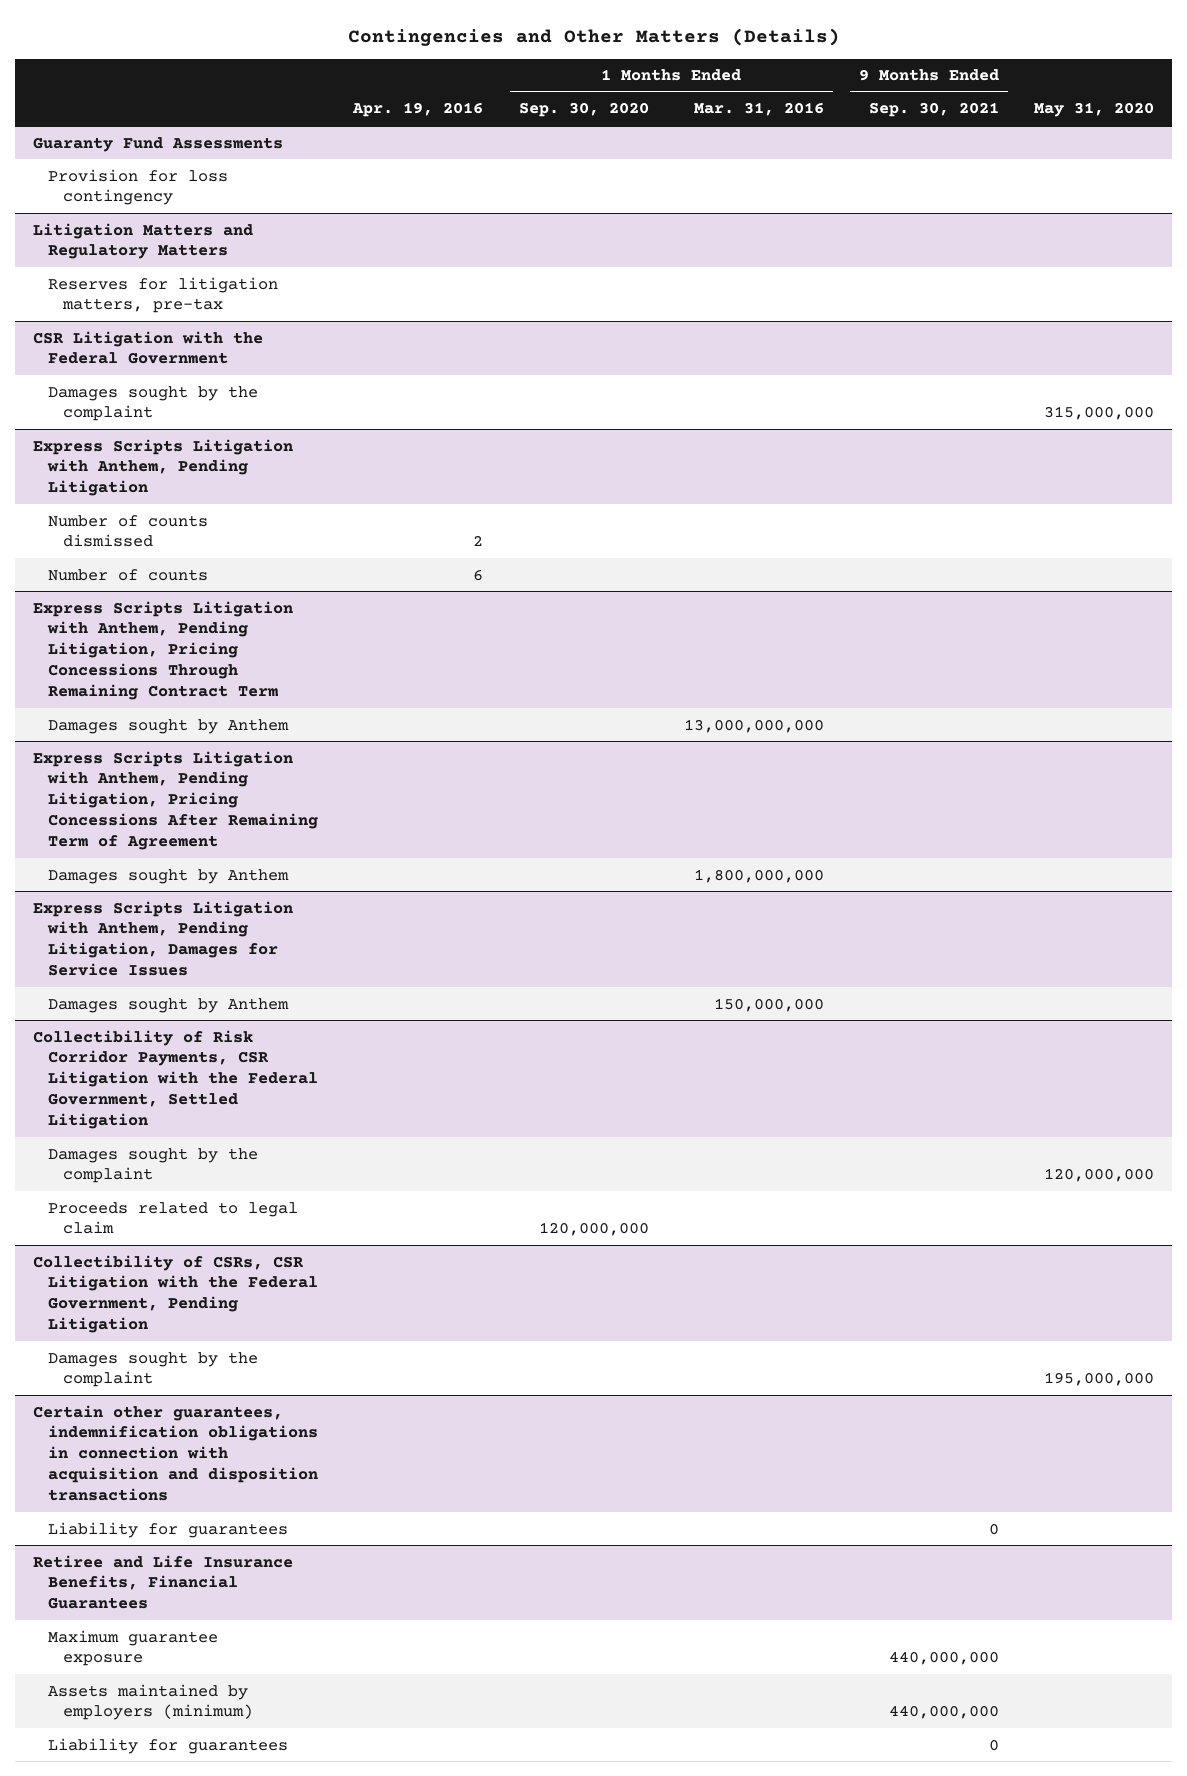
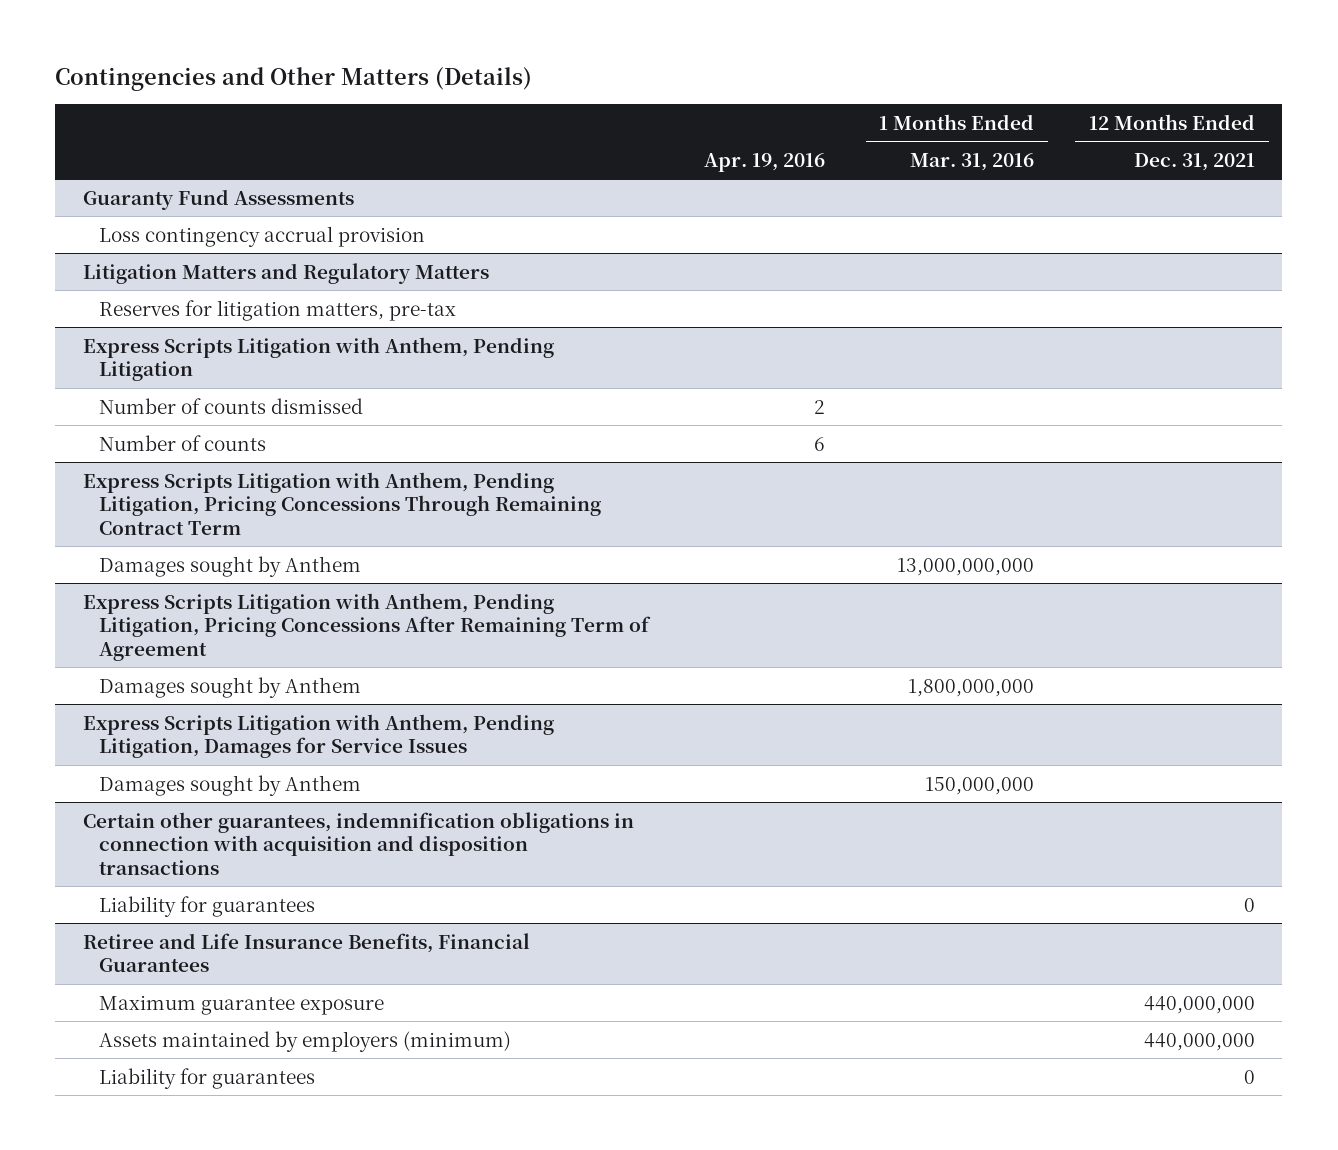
- | Apr. 19, 2016 | 1 Months Ended Sep. 30, 2020 | 1 Months Ended Mar. 31, 2016 | 9 Months Ended Sep. 30, 2021 | May 31, 2020
+ | Apr. 19, 2016 | 1 Months Ended Mar. 31, 2016 | 12 Months Ended Dec. 31, 2021
@ Guaranty Fund Assessments
- Provision for loss contingency
+ Loss contingency accrual provision
- CSR Litigation with the Federal Government
- Damages sought by the complaint | | | | | 315,000,000
- Collectibility of Risk Corridor Payments, CSR Litigation with the Federal Government, Settled Litigation
- Damages sought by the complaint | | | | | 120,000,000
- Proceeds related to legal claim | | 120,000,000 | | |
- Collectibility of CSRs, CSR Litigation with the Federal Government, Pending Litigation
- Damages sought by the complaint | | | | | 195,000,000

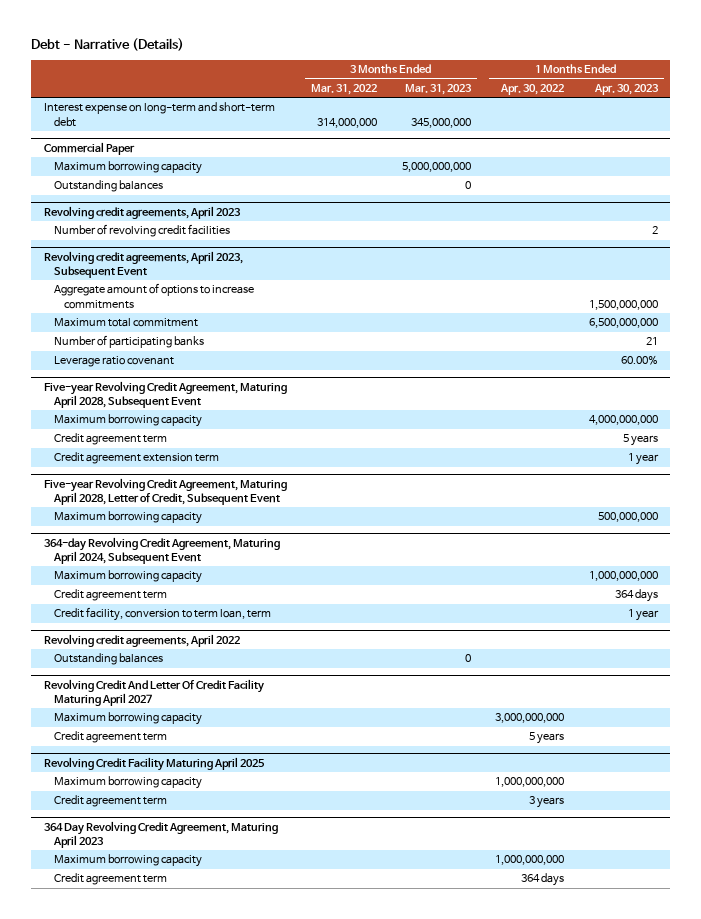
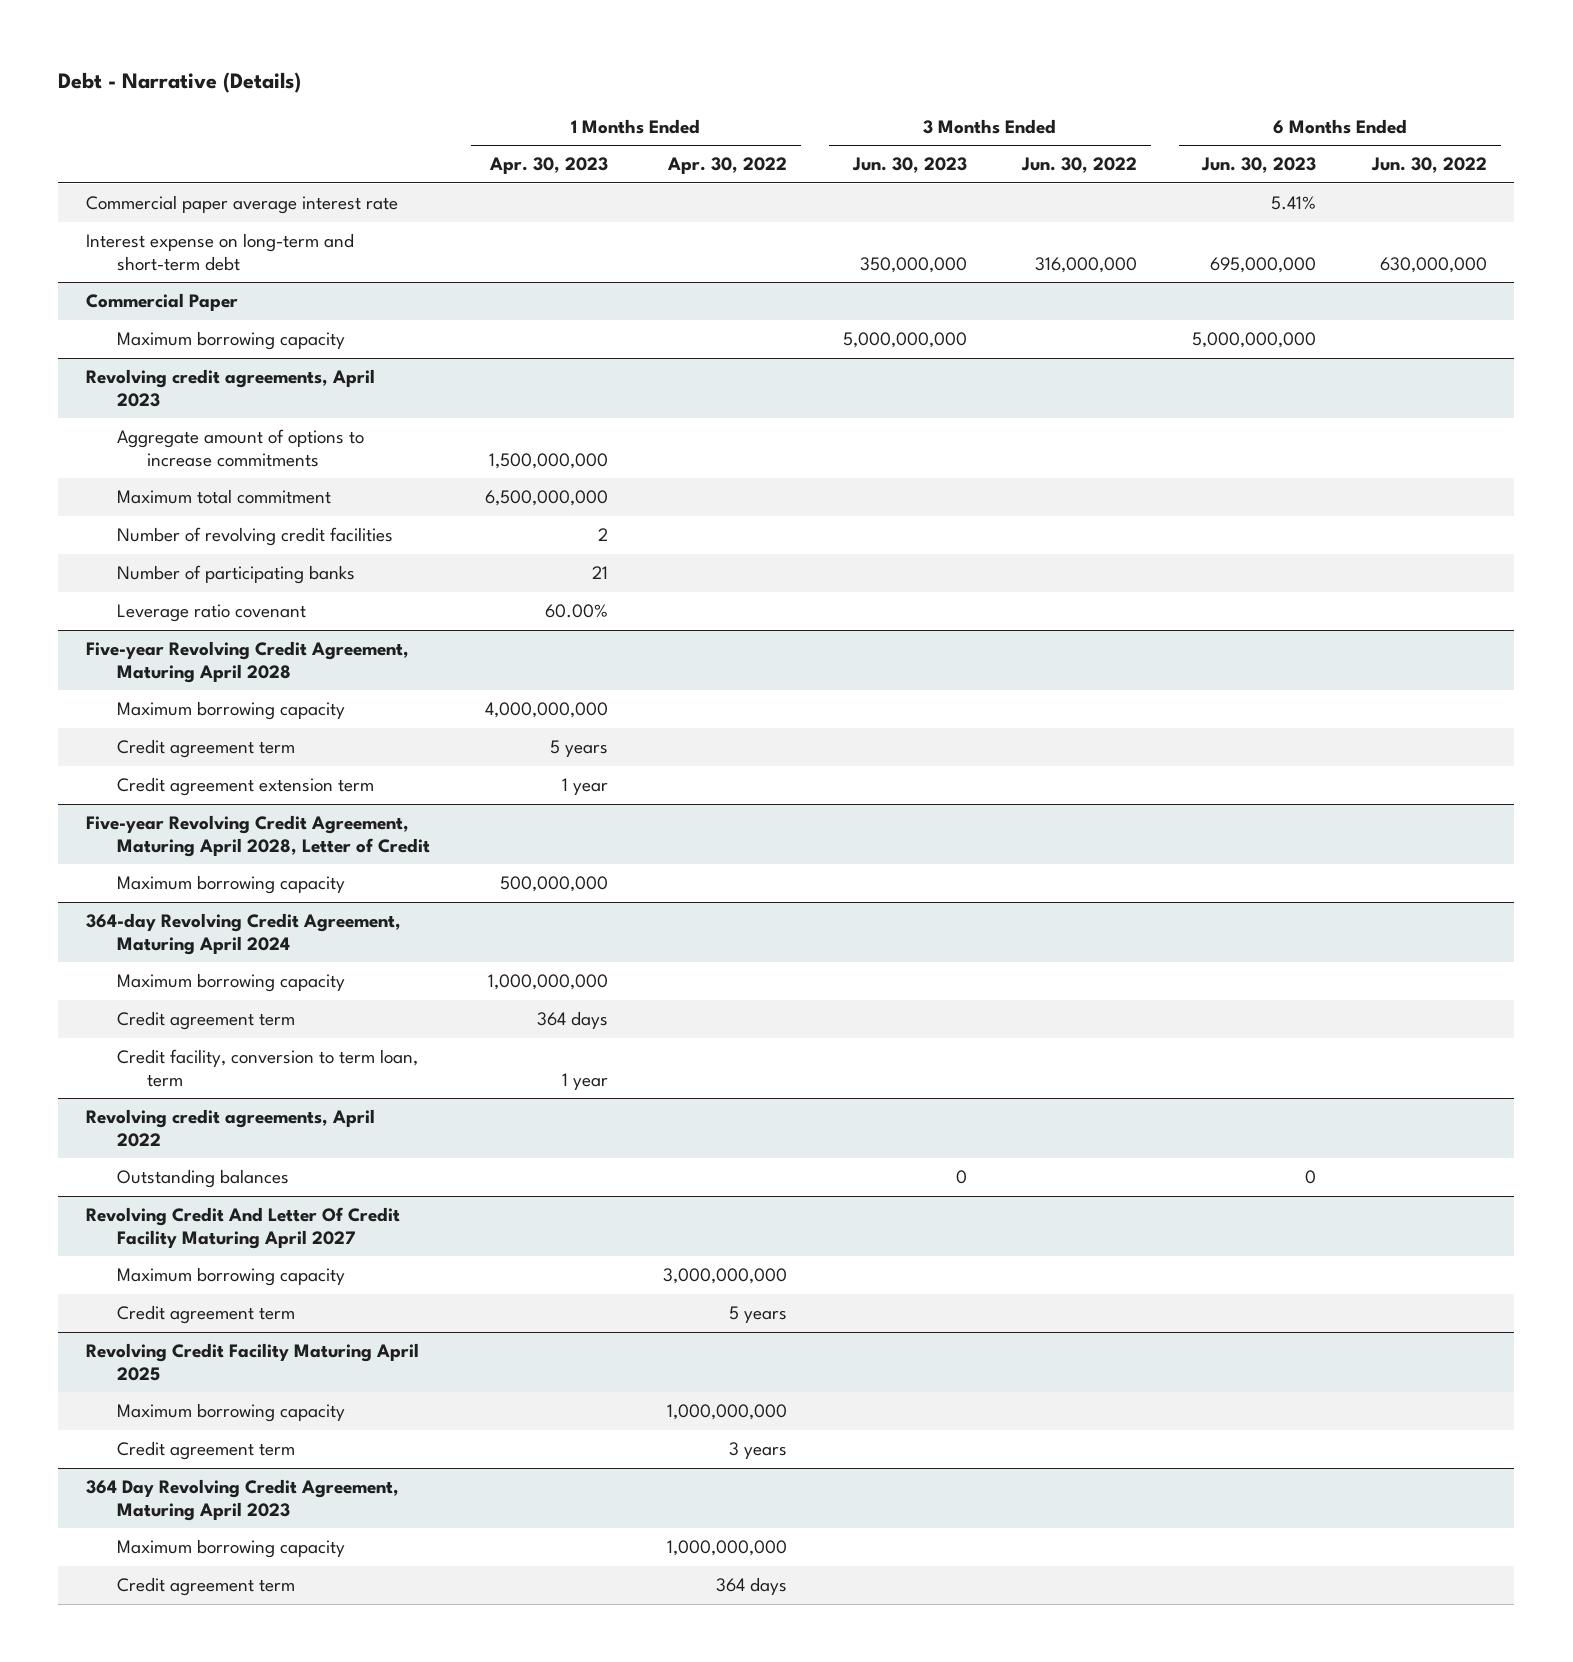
- | 3 Months Ended Mar. 31, 2022 | 3 Months Ended Mar. 31, 2023 | 1 Months Ended Apr. 30, 2022 | 1 Months Ended Apr. 30, 2023
+ | 1 Months Ended Apr. 30, 2023 | 1 Months Ended Apr. 30, 2022 | 3 Months Ended Jun. 30, 2023 | 3 Months Ended Jun. 30, 2022 | 6 Months Ended Jun. 30, 2023 | 6 Months Ended Jun. 30, 2022
+ Commercial paper average interest rate | | | | | 5.41% |
@ Commercial Paper
- Outstanding balances | | 0 | |
@ Revolving credit agreements, April 2023
+ Aggregate amount of options to increase commitments | 1,500,000,000 | | | | |
+ Maximum total commitment | 6,500,000,000 | | | | |
- Revolving credit agreements, April 2023, Subsequent Event
- Aggregate amount of options to increase commitments | | | | 1,500,000,000
- Maximum total commitment | | | | 6,500,000,000
- Number of participating banks | | | | 21
- Leverage ratio covenant | | | | 60.00%
- Five-year Revolving Credit Agreement, Maturing April 2028, Subsequent Event
@ Revolving credit agreements, April 2023
+ Number of participating banks | 21 | | | | |
+ Leverage ratio covenant | 60.00% | | | | |
+ Five-year Revolving Credit Agreement, Maturing April 2028
- Five-year Revolving Credit Agreement, Maturing April 2028, Letter of Credit, Subsequent Event
+ Five-year Revolving Credit Agreement, Maturing April 2028, Letter of Credit
- 364-day Revolving Credit Agreement, Maturing April 2024, Subsequent Event
+ 364-day Revolving Credit Agreement, Maturing April 2024

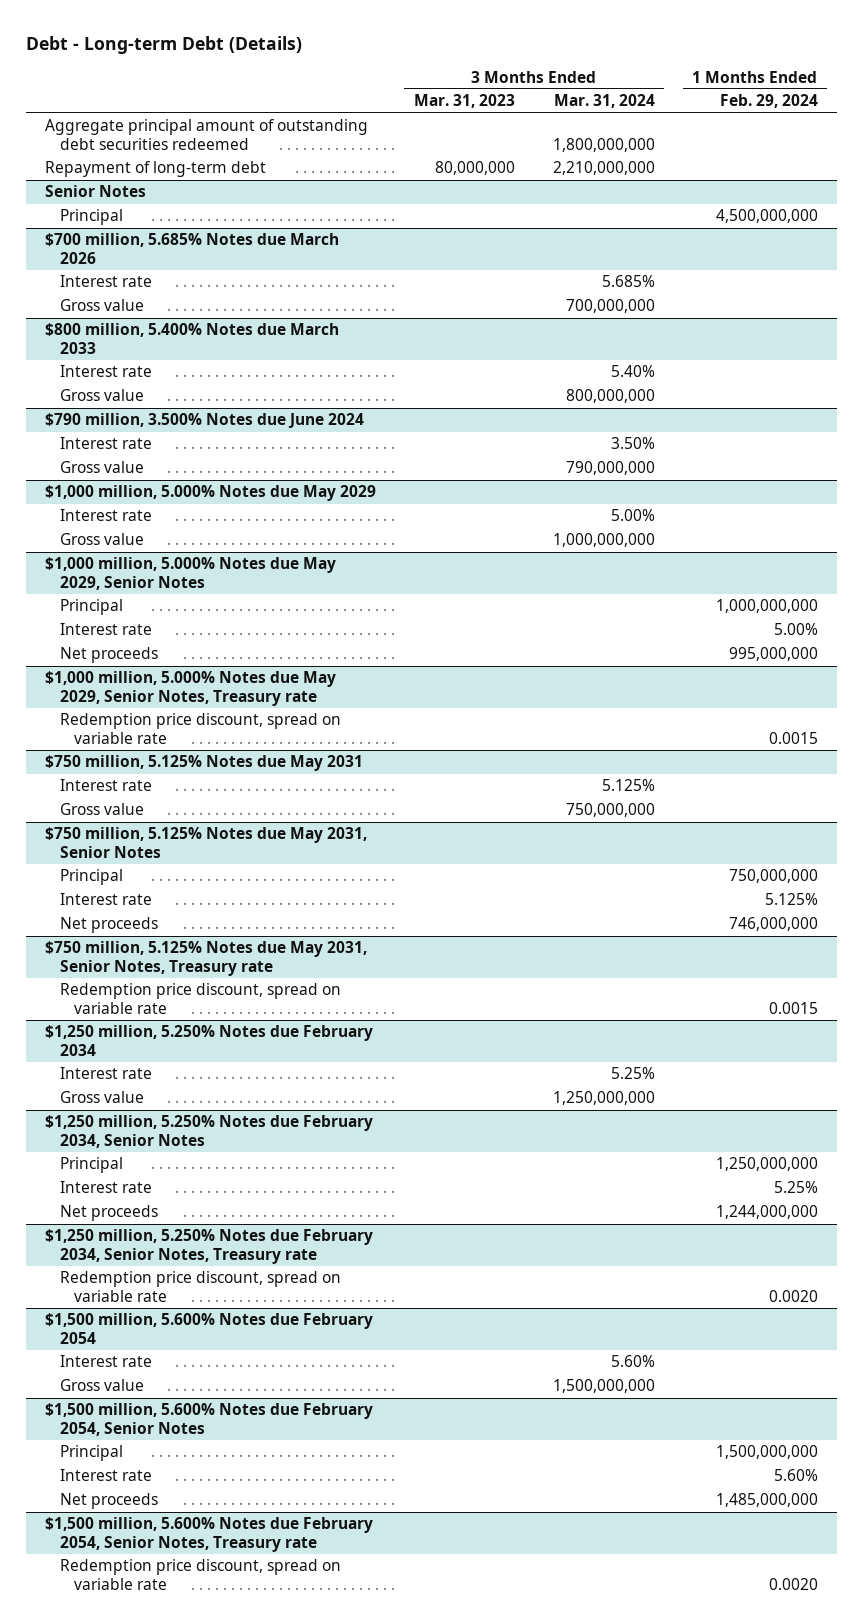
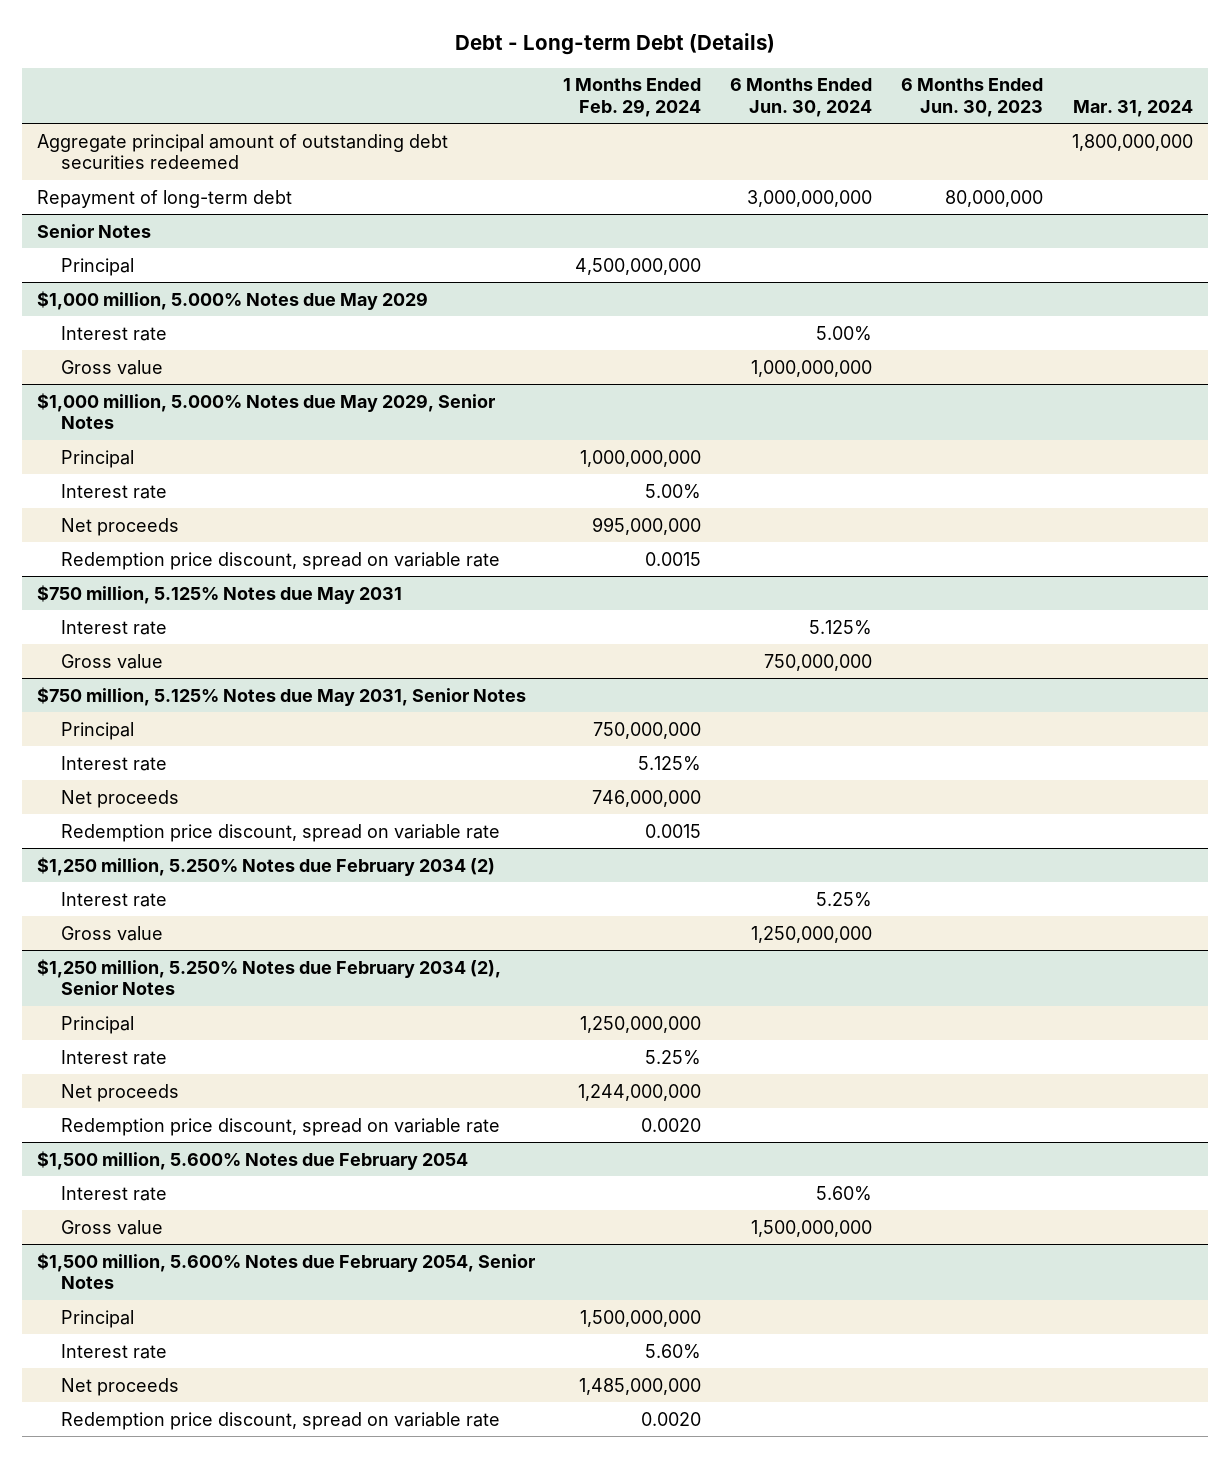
- | 3 Months Ended Mar. 31, 2023 | 3 Months Ended Mar. 31, 2024 | 1 Months Ended Feb. 29, 2024
+ | 1 Months Ended Feb. 29, 2024 | 6 Months Ended Jun. 30, 2024 | 6 Months Ended Jun. 30, 2023 | Mar. 31, 2024
- $700 million, 5.685% Notes due March 2026
- Interest rate | | 5.685% |
- Gross value | | 700,000,000 |
- $800 million, 5.400% Notes due March 2033
- Interest rate | | 5.40% |
- Gross value | | 800,000,000 |
- $790 million, 3.500% Notes due June 2024
- Interest rate | | 3.50% |
- Gross value | | 790,000,000 |
- $1,000 million, 5.000% Notes due May 2029, Senior Notes, Treasury rate
- Redemption price discount, spread on variable rate | | | 0.0015
@ $1,000 million, 5.000% Notes due May 2029, Senior Notes
+ Redemption price discount, spread on variable rate | 0.0015 | | |
- $750 million, 5.125% Notes due May 2031, Senior Notes, Treasury rate
- Redemption price discount, spread on variable rate | | | 0.0015
- $1,250 million, 5.250% Notes due February 2034
@ $750 million, 5.125% Notes due May 2031, Senior Notes
+ Redemption price discount, spread on variable rate | 0.0015 | | |
+ $1,250 million, 5.250% Notes due February 2034 (2)
- $1,250 million, 5.250% Notes due February 2034, Senior Notes
+ $1,250 million, 5.250% Notes due February 2034 (2), Senior Notes
- $1,250 million, 5.250% Notes due February 2034, Senior Notes, Treasury rate
- Redemption price discount, spread on variable rate | | | 0.0020
+ Redemption price discount, spread on variable rate | 0.0020 | | |
- $1,500 million, 5.600% Notes due February 2054, Senior Notes, Treasury rate
- Redemption price discount, spread on variable rate | | | 0.0020
@ $1,500 million, 5.600% Notes due February 2054, Senior Notes
+ Redemption price discount, spread on variable rate | 0.0020 | | |

